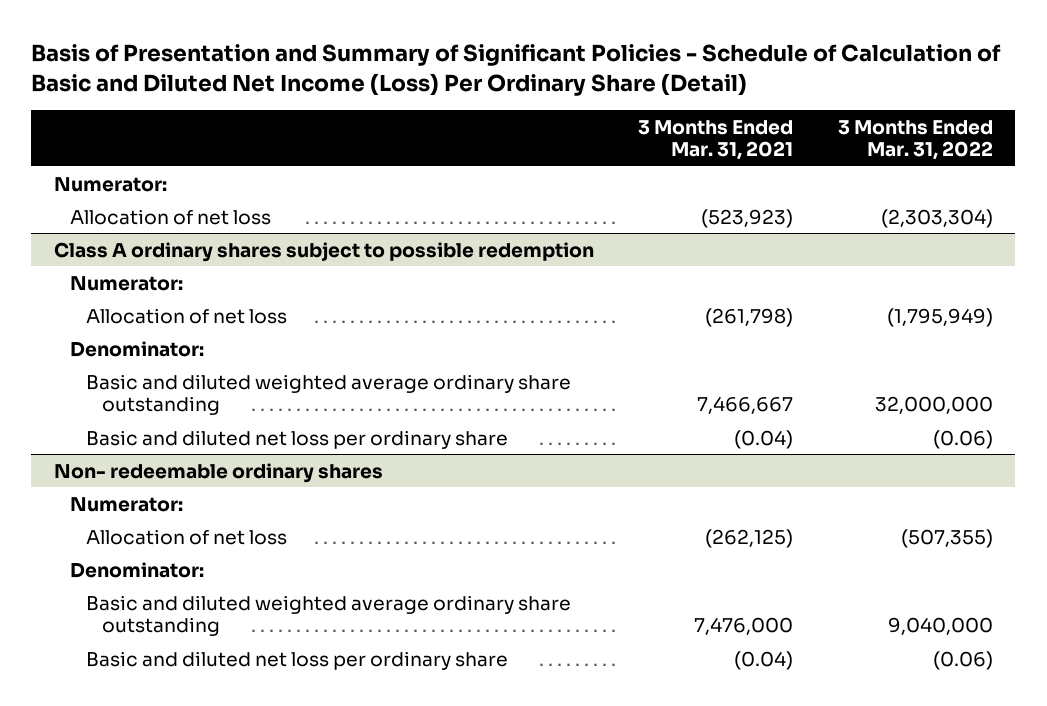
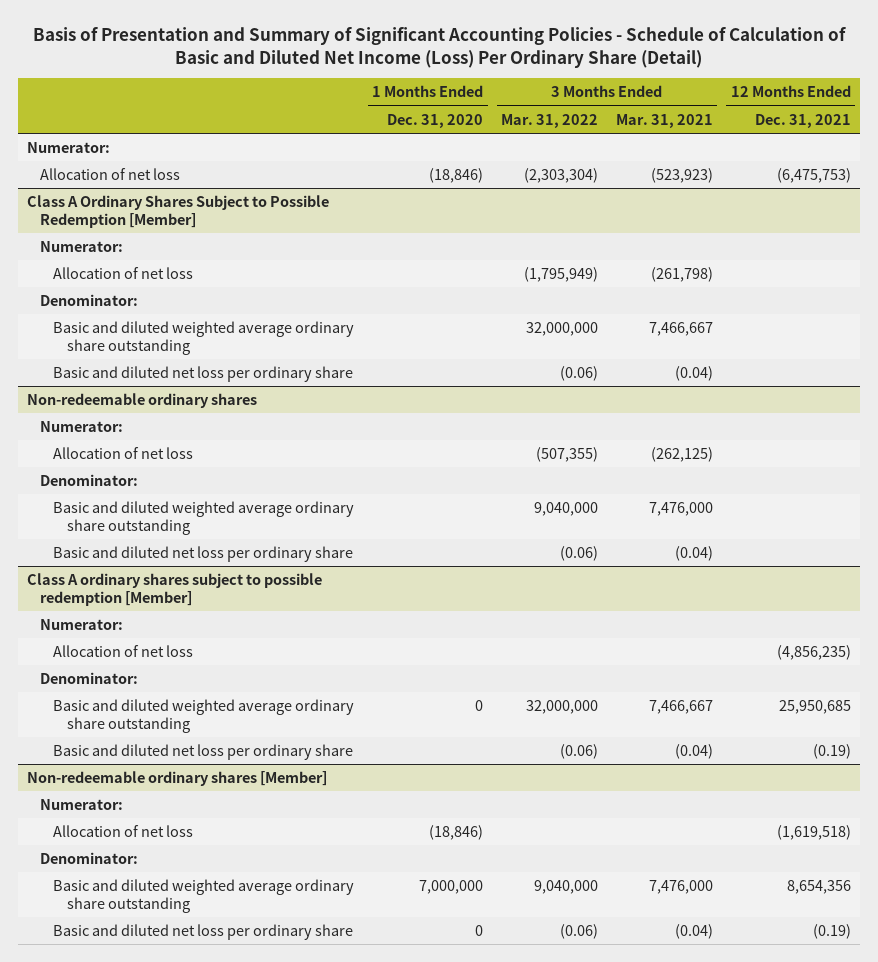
- Basis of Presentation and Summary of Significant Policies - Schedule of Calculation of Basic and Diluted Net Income (Loss) Per Ordinary Share (Detail)
+ Basis of Presentation and Summary of Significant Accounting Policies - Schedule of Calculation of Basic and Diluted Net Income (Loss) Per Ordinary Share (Detail)
- | 3 Months Ended Mar. 31, 2021 | 3 Months Ended Mar. 31, 2022
+ | 1 Months Ended Dec. 31, 2020 | 3 Months Ended Mar. 31, 2022 | 3 Months Ended Mar. 31, 2021 | 12 Months Ended Dec. 31, 2021
- Class A ordinary shares subject to possible redemption
+ Class A Ordinary Shares Subject to Possible Redemption [Member]
- Non- redeemable ordinary shares
+ Non-redeemable ordinary shares
+ Class A ordinary shares subject to possible redemption [Member]
+ Numerator:
+ Allocation of net loss | | | | (4,856,235)
+ Denominator:
+ Basic and diluted weighted average ordinary share outstanding | 0 | 32,000,000 | 7,466,667 | 25,950,685
+ Basic and diluted net loss per ordinary share | | (0.06) | (0.04) | (0.19)
+ Non-redeemable ordinary shares [Member]
+ Numerator:
+ Allocation of net loss | (18,846) | | | (1,619,518)
+ Denominator:
+ Basic and diluted weighted average ordinary share outstanding | 7,000,000 | 9,040,000 | 7,476,000 | 8,654,356
+ Basic and diluted net loss per ordinary share | 0 | (0.06) | (0.04) | (0.19)

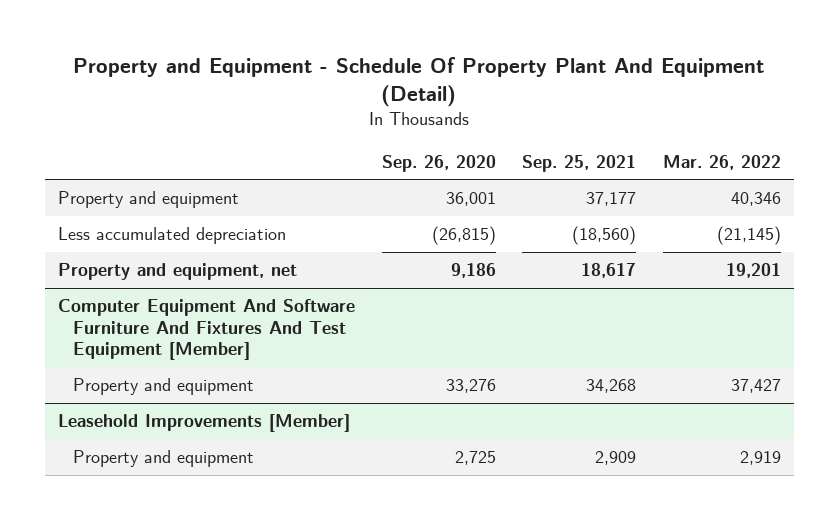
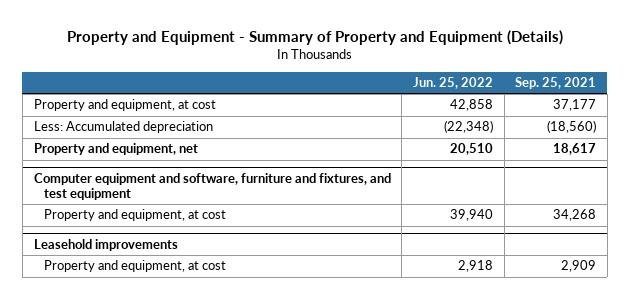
- Property and Equipment - Schedule Of Property Plant And Equipment (Detail)
+ Property and Equipment - Summary of Property and Equipment (Details)
- | Sep. 26, 2020 | Sep. 25, 2021 | Mar. 26, 2022
+ | Jun. 25, 2022 | Sep. 25, 2021
- Property and equipment | 36,001 | 37,177 | 40,346
- Less accumulated depreciation | (26,815) | (18,560) | (21,145)
+ Property and equipment, at cost | 42,858 | 37,177
+ Less: Accumulated depreciation | (22,348) | (18,560)
- Computer Equipment And Software Furniture And Fixtures And Test Equipment [Member]
- Property and equipment | 33,276 | 34,268 | 37,427
- Leasehold Improvements [Member]
- Property and equipment | 2,725 | 2,909 | 2,919
+ Computer equipment and software, furniture and fixtures, and test equipment
+ Property and equipment, at cost | 39,940 | 34,268
+ Leasehold improvements
+ Property and equipment, at cost | 2,918 | 2,909

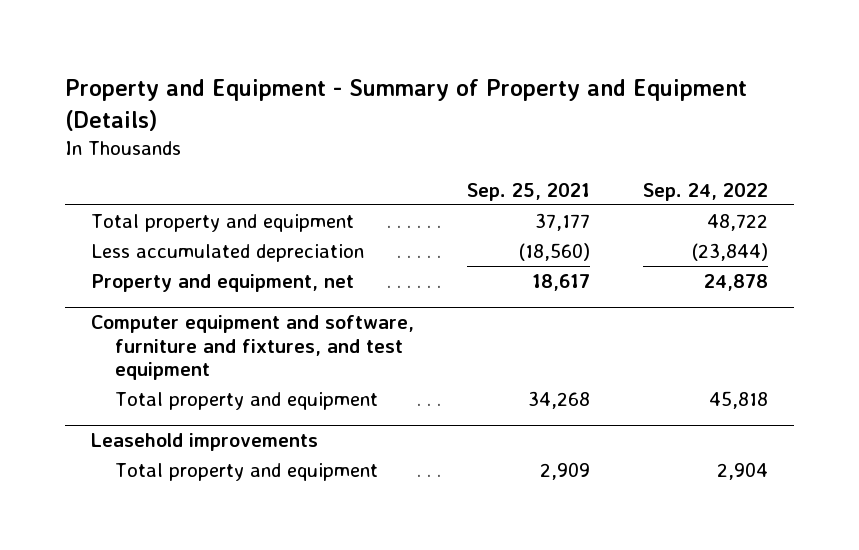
- | Jun. 25, 2022 | Sep. 25, 2021
+ | Sep. 25, 2021 | Sep. 24, 2022
- Property and equipment, at cost | 42,858 | 37,177
- Less: Accumulated depreciation | (22,348) | (18,560)
+ Total property and equipment | 37,177 | 48,722
+ Less accumulated depreciation | (18,560) | (23,844)
@ Computer equipment and software, furniture and fixtures, and test equipment
- Property and equipment, at cost | 39,940 | 34,268
+ Total property and equipment | 34,268 | 45,818
@ Leasehold improvements
- Property and equipment, at cost | 2,918 | 2,909
+ Total property and equipment | 2,909 | 2,904

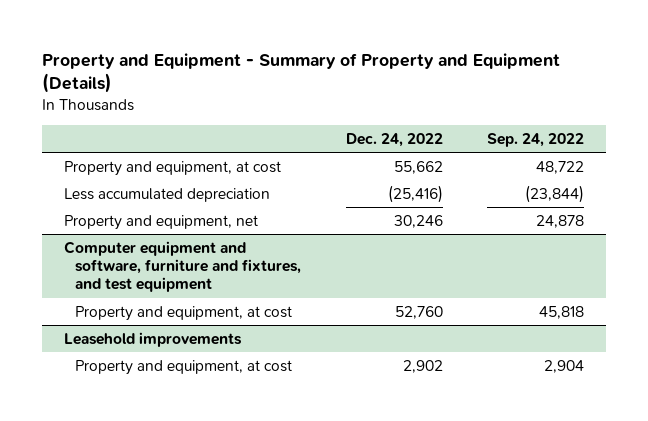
- | Sep. 25, 2021 | Sep. 24, 2022
+ | Dec. 24, 2022 | Sep. 24, 2022
- Total property and equipment | 37,177 | 48,722
+ Property and equipment, at cost | 55,662 | 48,722
@ Computer equipment and software, furniture and fixtures, and test equipment
- Total property and equipment | 34,268 | 45,818
+ Property and equipment, at cost | 52,760 | 45,818
@ Leasehold improvements
- Total property and equipment | 2,909 | 2,904
+ Property and equipment, at cost | 2,902 | 2,904

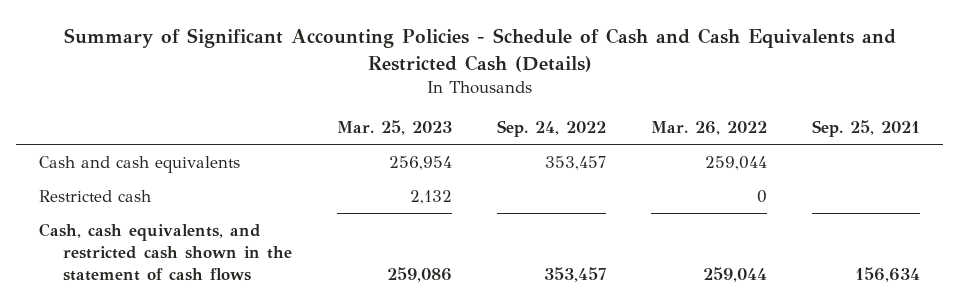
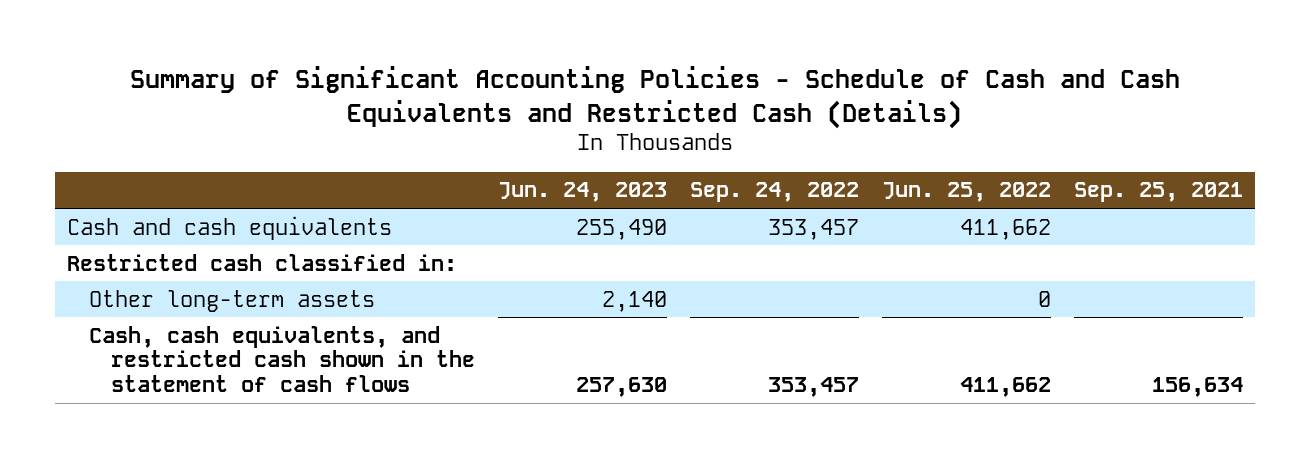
- | Mar. 25, 2023 | Sep. 24, 2022 | Mar. 26, 2022 | Sep. 25, 2021
+ | Jun. 24, 2023 | Sep. 24, 2022 | Jun. 25, 2022 | Sep. 25, 2021
- Restricted cash | 2,132 | | 0 |
+ Restricted cash classified in:
+ Other long-term assets | 2,140 | | 0 |

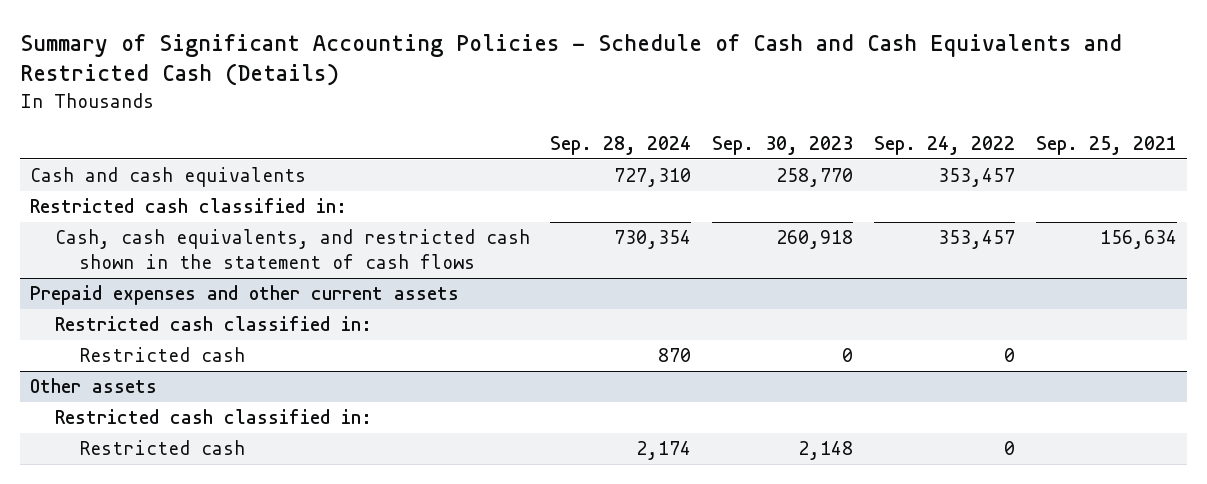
- | Jun. 24, 2023 | Sep. 24, 2022 | Jun. 25, 2022 | Sep. 25, 2021
+ | Sep. 28, 2024 | Sep. 30, 2023 | Sep. 24, 2022 | Sep. 25, 2021
- Other long-term assets | 2,140 | | 0 |
+ Prepaid expenses and other current assets
+ Restricted cash classified in:
+ Restricted cash | 870 | 0 | 0 |
+ Other assets
+ Restricted cash classified in:
+ Restricted cash | 2,174 | 2,148 | 0 |

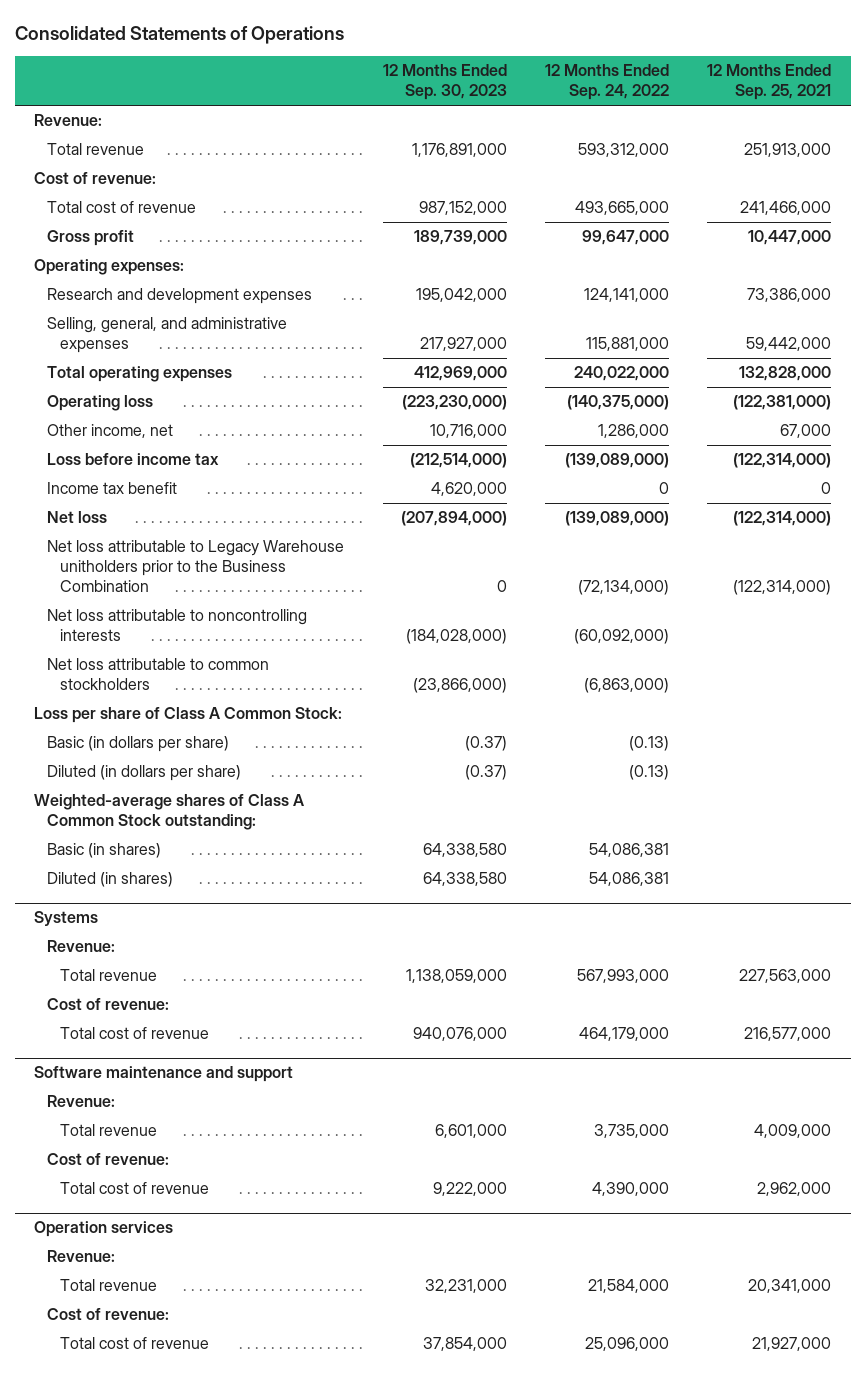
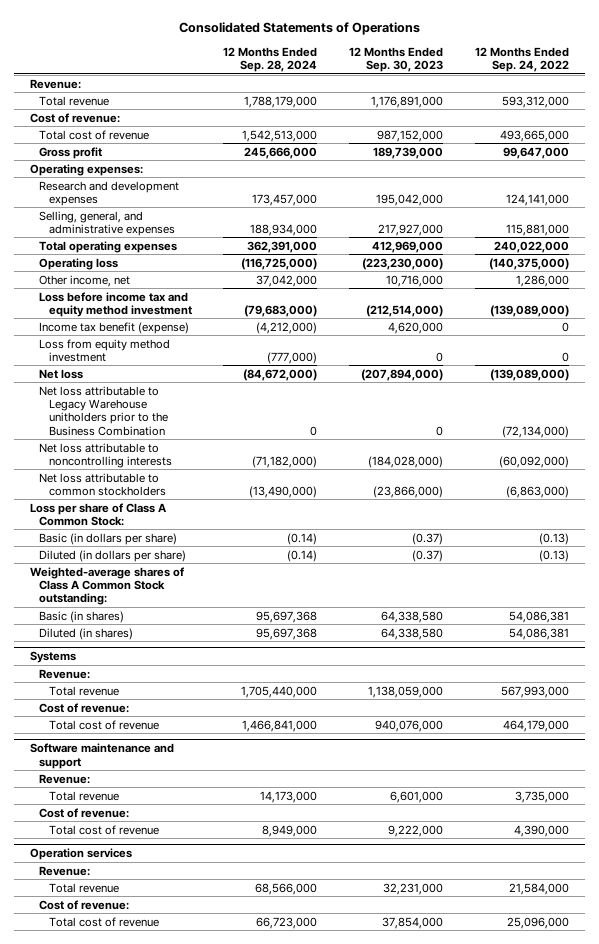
- | 12 Months Ended Sep. 30, 2023 | 12 Months Ended Sep. 24, 2022 | 12 Months Ended Sep. 25, 2021
+ | 12 Months Ended Sep. 28, 2024 | 12 Months Ended Sep. 30, 2023 | 12 Months Ended Sep. 24, 2022
- Loss before income tax | (212,514,000) | (139,089,000) | (122,314,000)
- Income tax benefit | 4,620,000 | 0 | 0
+ Loss before income tax and equity method investment | (79,683,000) | (212,514,000) | (139,089,000)
+ Income tax benefit (expense) | (4,212,000) | 4,620,000 | 0
+ Loss from equity method investment | (777,000) | 0 | 0

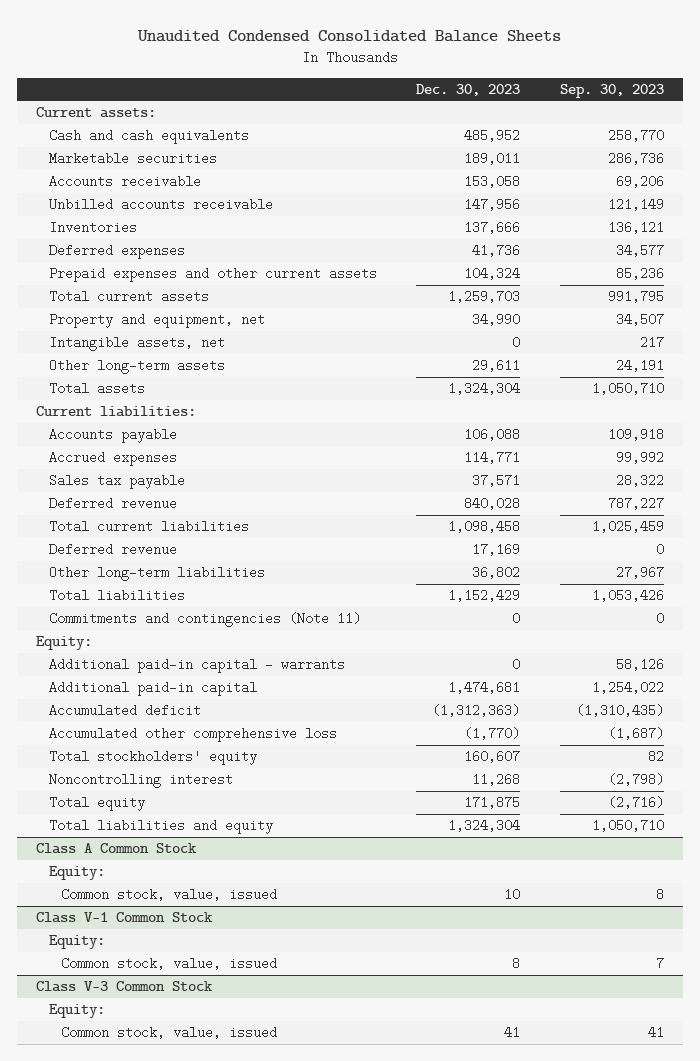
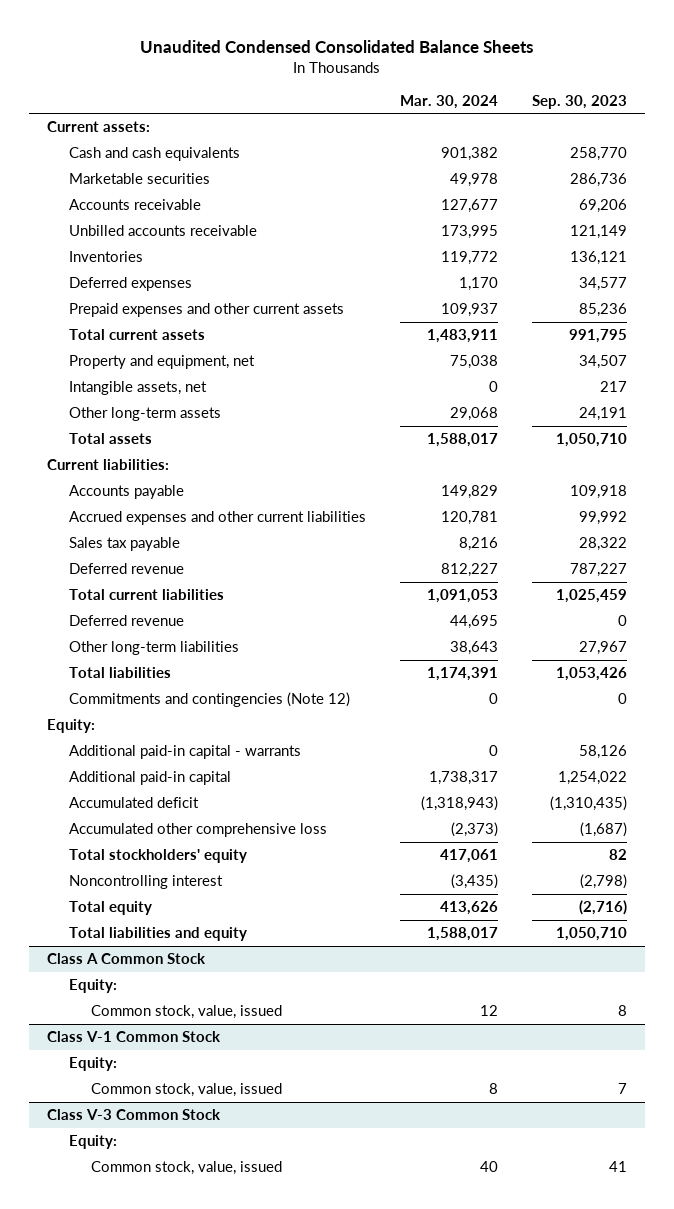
- | Dec. 30, 2023 | Sep. 30, 2023
+ | Mar. 30, 2024 | Sep. 30, 2023
- Accrued expenses | 114,771 | 99,992
+ Accrued expenses and other current liabilities | 120,781 | 99,992
- Commitments and contingencies (Note 11) | 0 | 0
+ Commitments and contingencies (Note 12) | 0 | 0

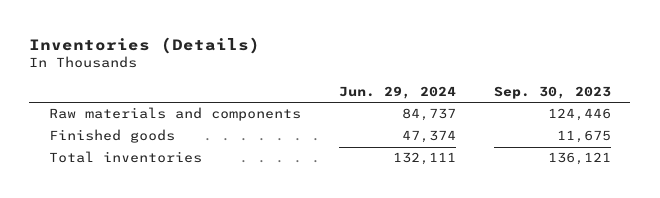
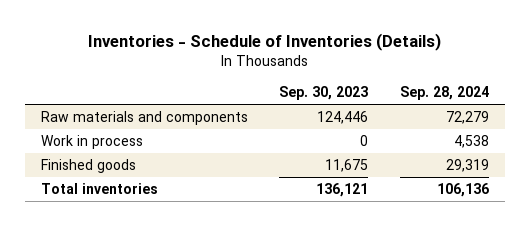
- Inventories (Details)
+ Inventories - Schedule of Inventories (Details)
- | Jun. 29, 2024 | Sep. 30, 2023
+ | Sep. 30, 2023 | Sep. 28, 2024
+ Work in process | 0 | 4,538

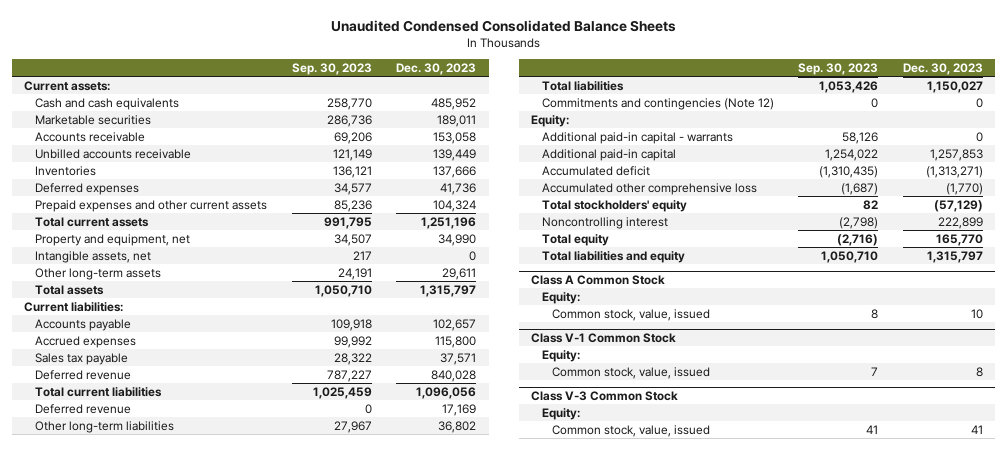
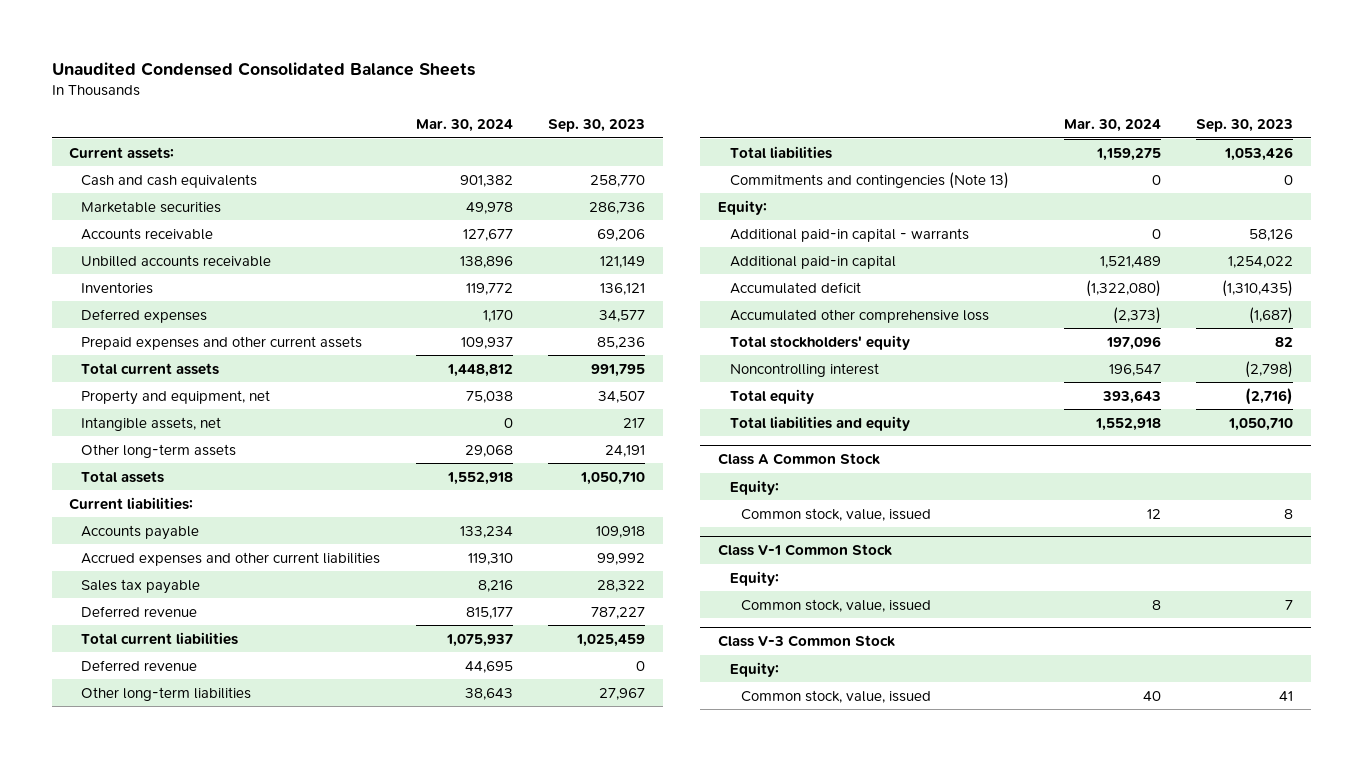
- | Sep. 30, 2023 | Dec. 30, 2023
+ | Mar. 30, 2024 | Sep. 30, 2023
- Accrued expenses | 99,992 | 115,800
+ Accrued expenses and other current liabilities | 119,310 | 99,992
- Commitments and contingencies (Note 12) | 0 | 0
+ Commitments and contingencies (Note 13) | 0 | 0

